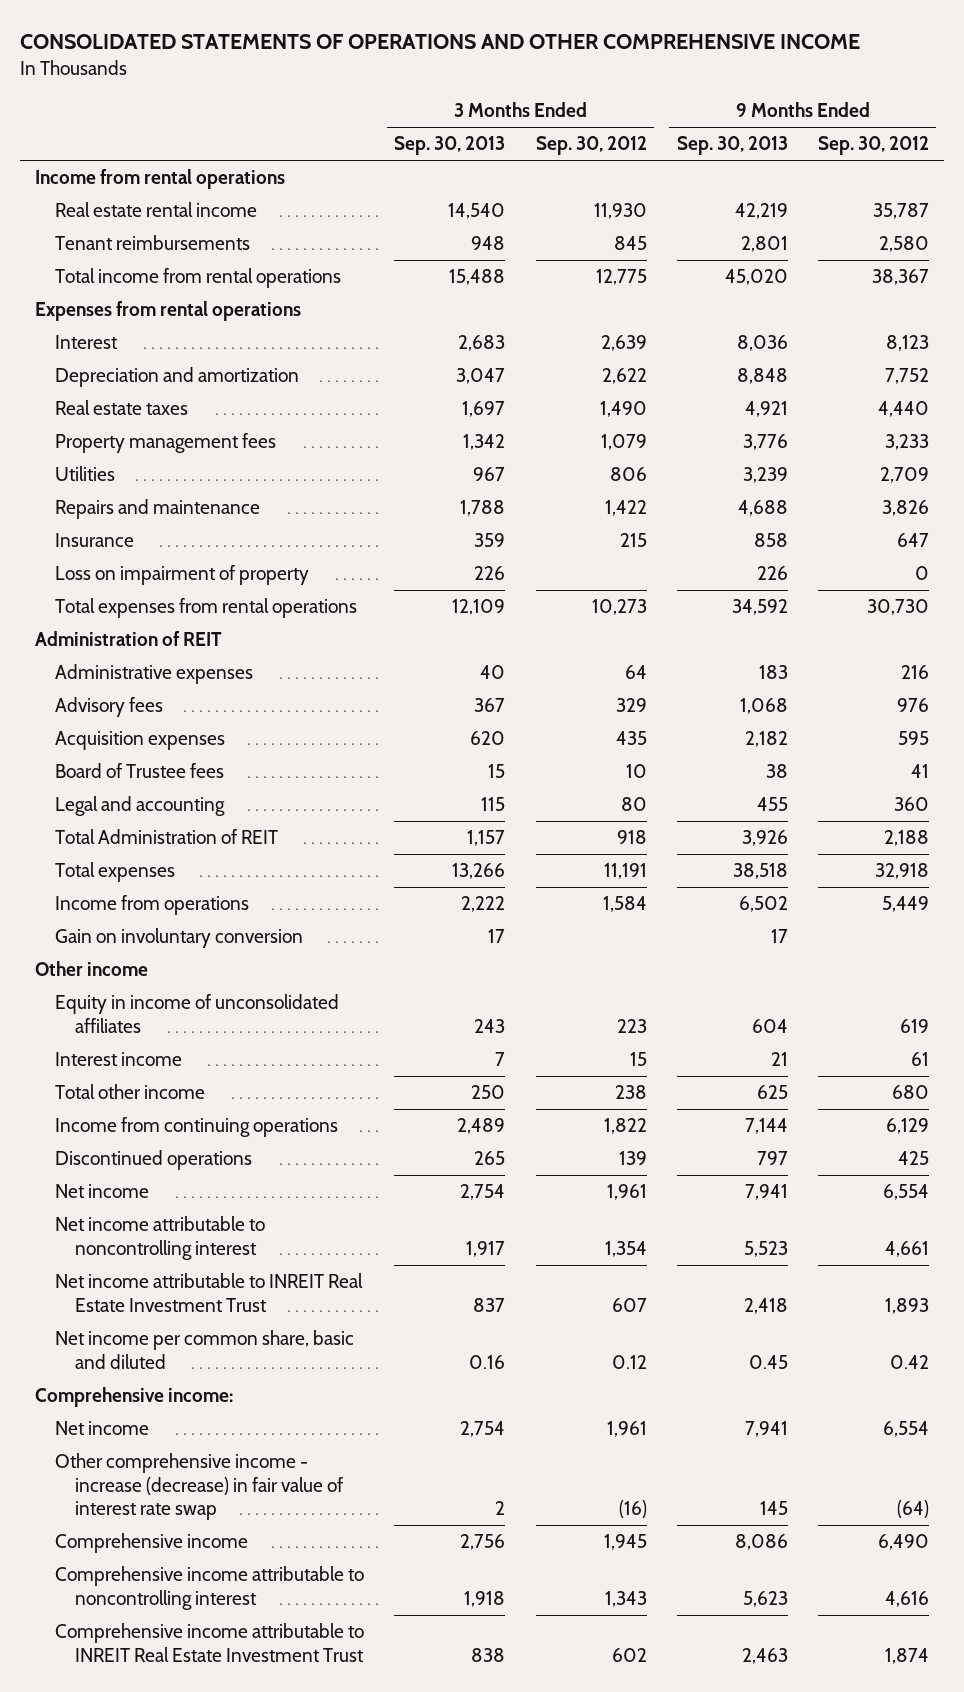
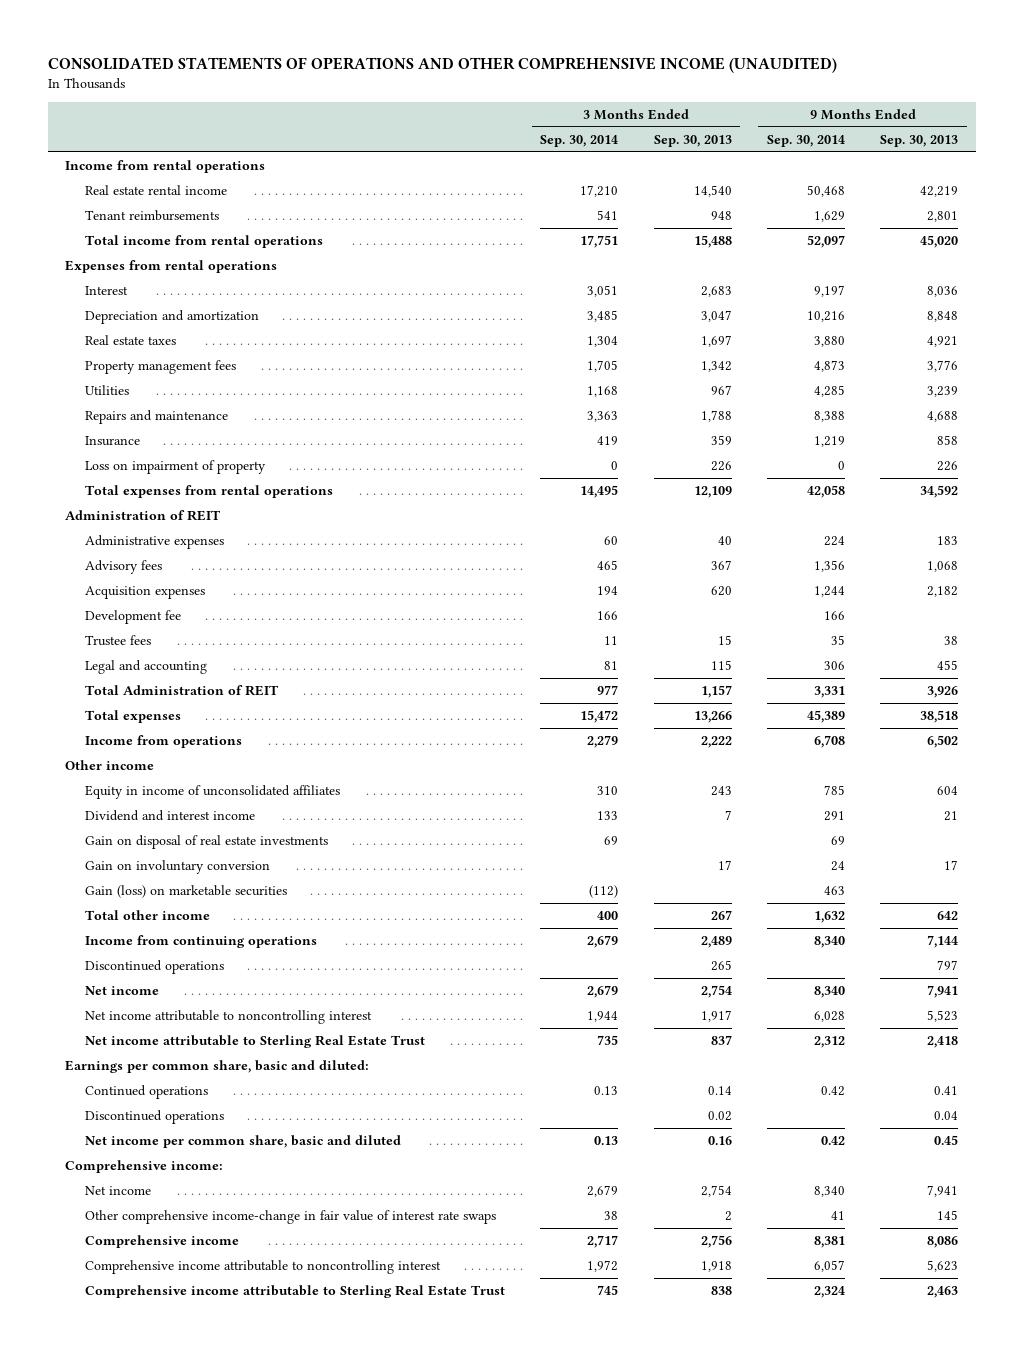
- CONSOLIDATED STATEMENTS OF OPERATIONS AND OTHER COMPREHENSIVE INCOME
+ CONSOLIDATED STATEMENTS OF OPERATIONS AND OTHER COMPREHENSIVE INCOME (UNAUDITED)
- | 3 Months Ended Sep. 30, 2013 | 3 Months Ended Sep. 30, 2012 | 9 Months Ended Sep. 30, 2013 | 9 Months Ended Sep. 30, 2012
+ | 3 Months Ended Sep. 30, 2014 | 3 Months Ended Sep. 30, 2013 | 9 Months Ended Sep. 30, 2014 | 9 Months Ended Sep. 30, 2013
- Board of Trustee fees | 15 | 10 | 38 | 41
+ Development fee | 166 | | 166 |
+ Trustee fees | 11 | 15 | 35 | 38
- Interest income | 7 | 15 | 21 | 61
- Total other income | 250 | 238 | 625 | 680
+ Dividend and interest income | 133 | 7 | 291 | 21
+ Gain on disposal of real estate investments | 69 | | 69 |
moved down: Gain on involuntary conversion | | 17 | 24 | 17
+ Gain (loss) on marketable securities | (112) | | 463 |
+ Total other income | 400 | 267 | 1,632 | 642
- Net income attributable to INREIT Real Estate Investment Trust | 837 | 607 | 2,418 | 1,893
+ Net income attributable to Sterling Real Estate Trust | 735 | 837 | 2,312 | 2,418
+ Earnings per common share, basic and diluted:
+ Continued operations | 0.13 | 0.14 | 0.42 | 0.41
+ Discontinued operations | | 0.02 | | 0.04
- Other comprehensive income - increase (decrease) in fair value of interest rate swap | 2 | (16) | 145 | (64)
+ Other comprehensive income-change in fair value of interest rate swaps | 38 | 2 | 41 | 145
- Comprehensive income attributable to INREIT Real Estate Investment Trust | 838 | 602 | 2,463 | 1,874
+ Comprehensive income attributable to Sterling Real Estate Trust | 745 | 838 | 2,324 | 2,463

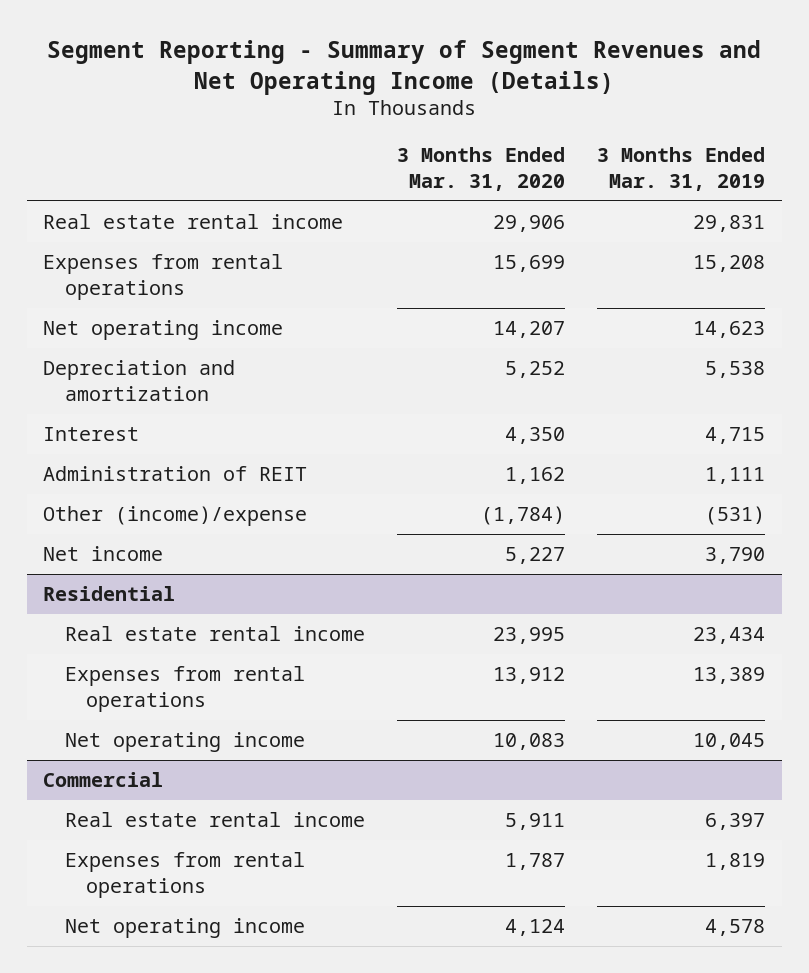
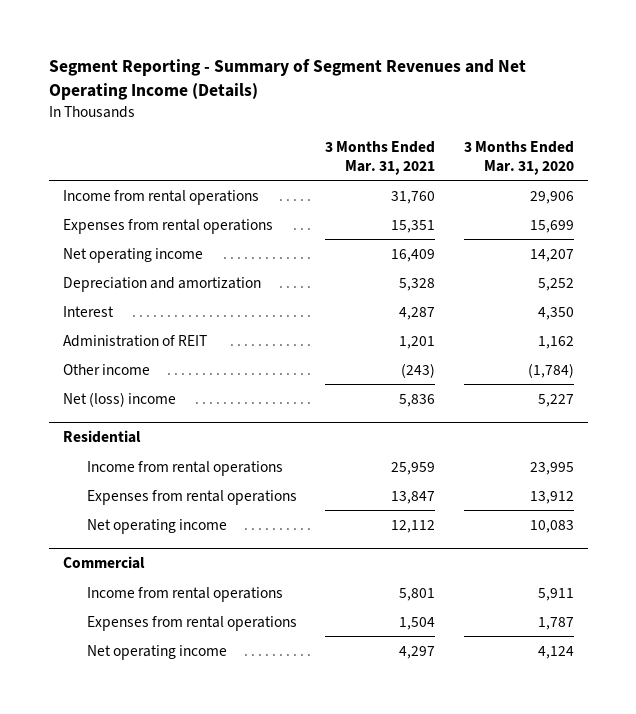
- | 3 Months Ended Mar. 31, 2020 | 3 Months Ended Mar. 31, 2019
+ | 3 Months Ended Mar. 31, 2021 | 3 Months Ended Mar. 31, 2020
- Real estate rental income | 29,906 | 29,831
+ Income from rental operations | 31,760 | 29,906
- Other (income)/expense | (1,784) | (531)
- Net income | 5,227 | 3,790
+ Other income | (243) | (1,784)
+ Net (loss) income | 5,836 | 5,227
@ Residential
- Real estate rental income | 23,995 | 23,434
+ Income from rental operations | 25,959 | 23,995
@ Commercial
- Real estate rental income | 5,911 | 6,397
+ Income from rental operations | 5,801 | 5,911

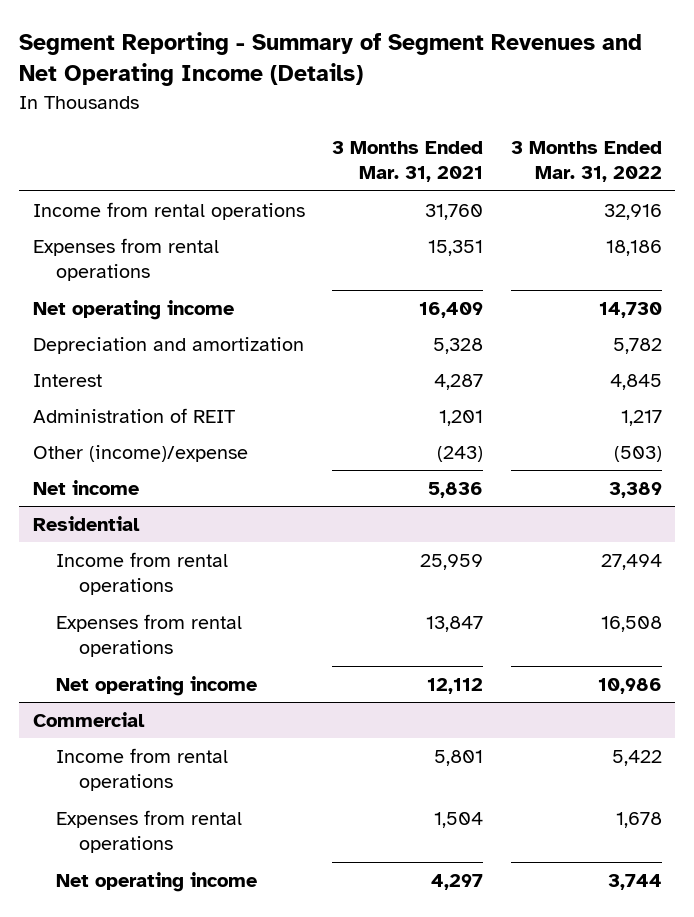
- | 3 Months Ended Mar. 31, 2021 | 3 Months Ended Mar. 31, 2020
+ | 3 Months Ended Mar. 31, 2021 | 3 Months Ended Mar. 31, 2022
- Other income | (243) | (1,784)
- Net (loss) income | 5,836 | 5,227
+ Other (income)/expense | (243) | (503)
+ Net income | 5,836 | 3,389

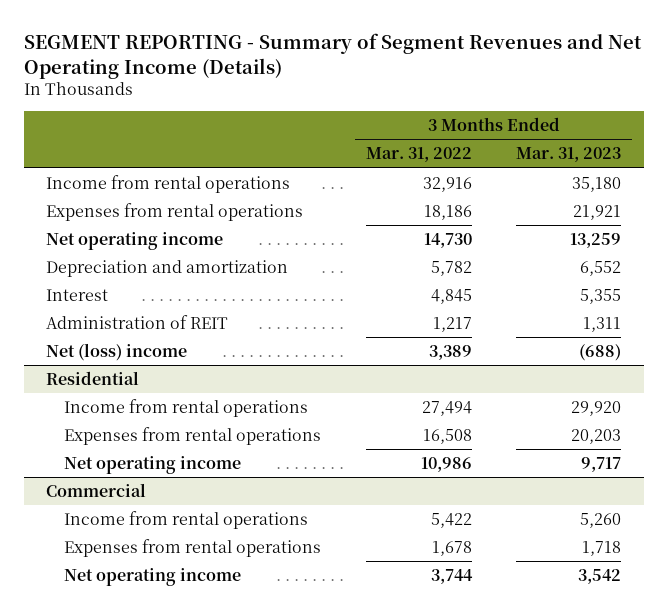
- Segment Reporting - Summary of Segment Revenues and Net Operating Income (Details)
+ SEGMENT REPORTING - Summary of Segment Revenues and Net Operating Income (Details)
- | 3 Months Ended Mar. 31, 2021 | 3 Months Ended Mar. 31, 2022
+ | 3 Months Ended Mar. 31, 2022 | 3 Months Ended Mar. 31, 2023
- Other (income)/expense | (243) | (503)
- Net income | 5,836 | 3,389
+ Net (loss) income | 3,389 | (688)

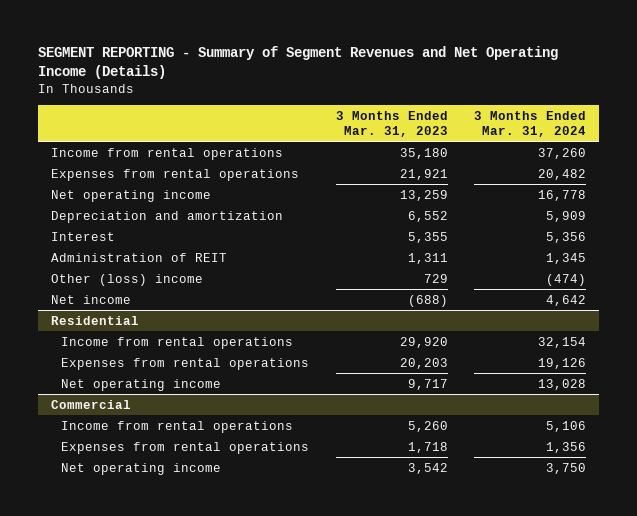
- | 3 Months Ended Mar. 31, 2022 | 3 Months Ended Mar. 31, 2023
+ | 3 Months Ended Mar. 31, 2023 | 3 Months Ended Mar. 31, 2024
- Net (loss) income | 3,389 | (688)
+ Other (loss) income | 729 | (474)
+ Net income | (688) | 4,642

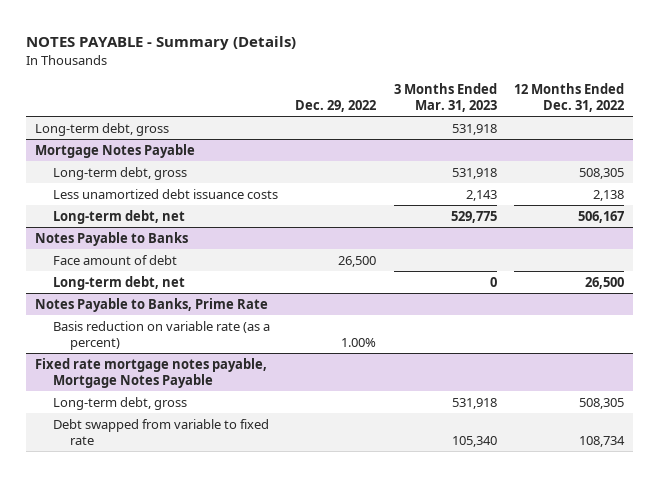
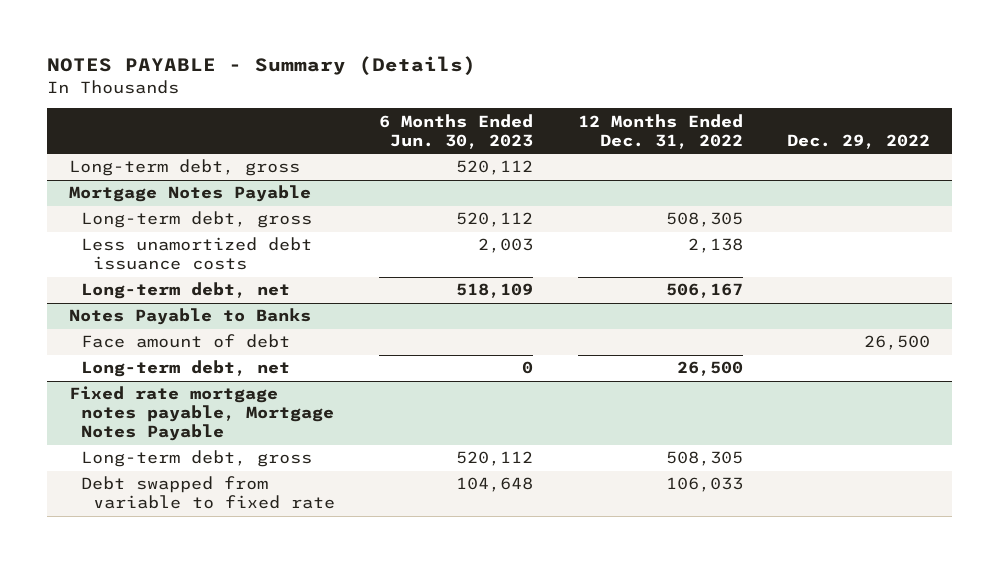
- | Dec. 29, 2022 | 3 Months Ended Mar. 31, 2023 | 12 Months Ended Dec. 31, 2022
+ | 6 Months Ended Jun. 30, 2023 | 12 Months Ended Dec. 31, 2022 | Dec. 29, 2022
- Notes Payable to Banks, Prime Rate
- Basis reduction on variable rate (as a percent) | 1.00% | |
@ Fixed rate mortgage notes payable, Mortgage Notes Payable
- Debt swapped from variable to fixed rate | | 105,340 | 108,734
+ Debt swapped from variable to fixed rate | 104,648 | 106,033 |

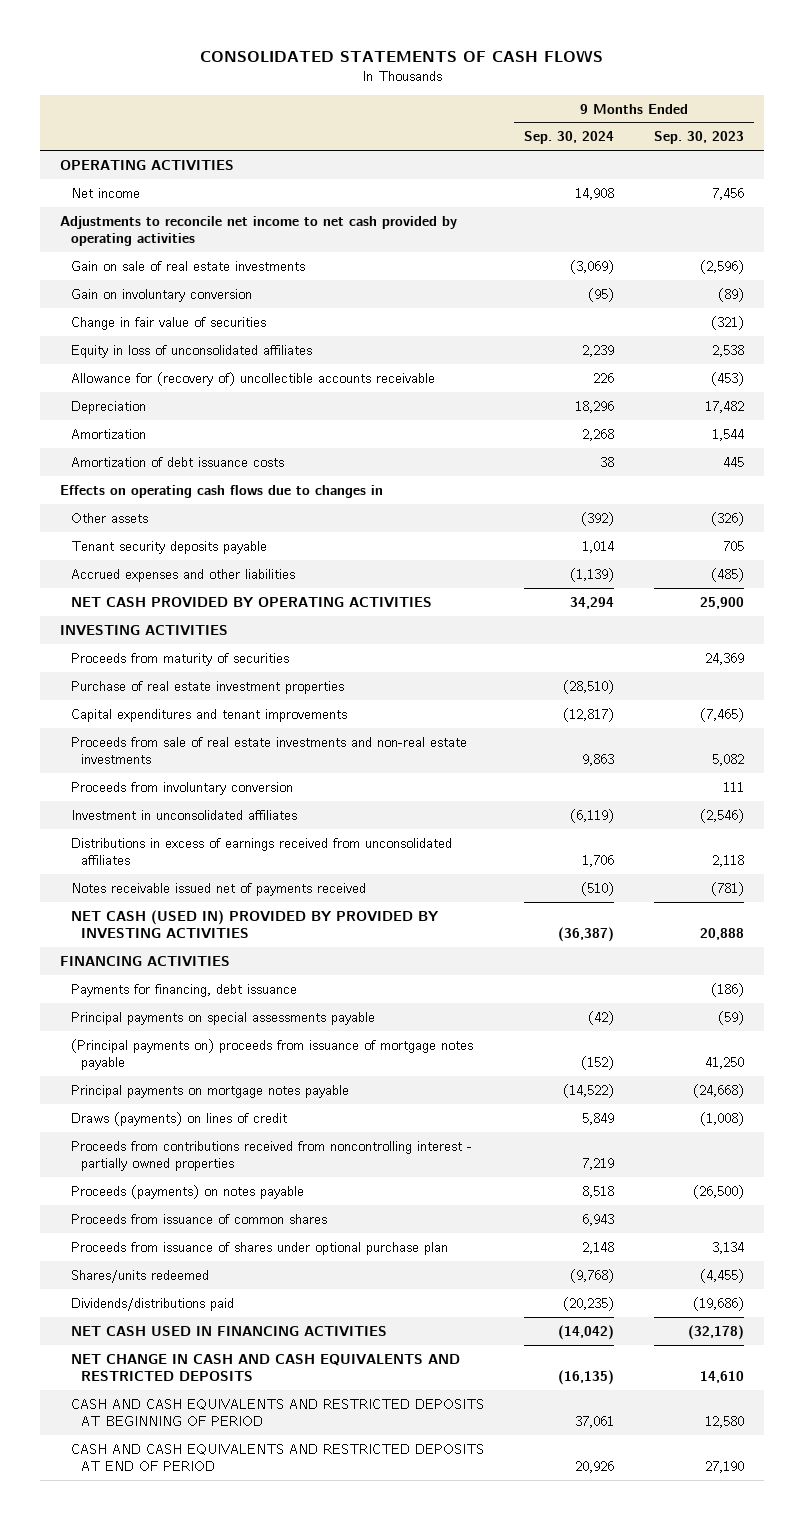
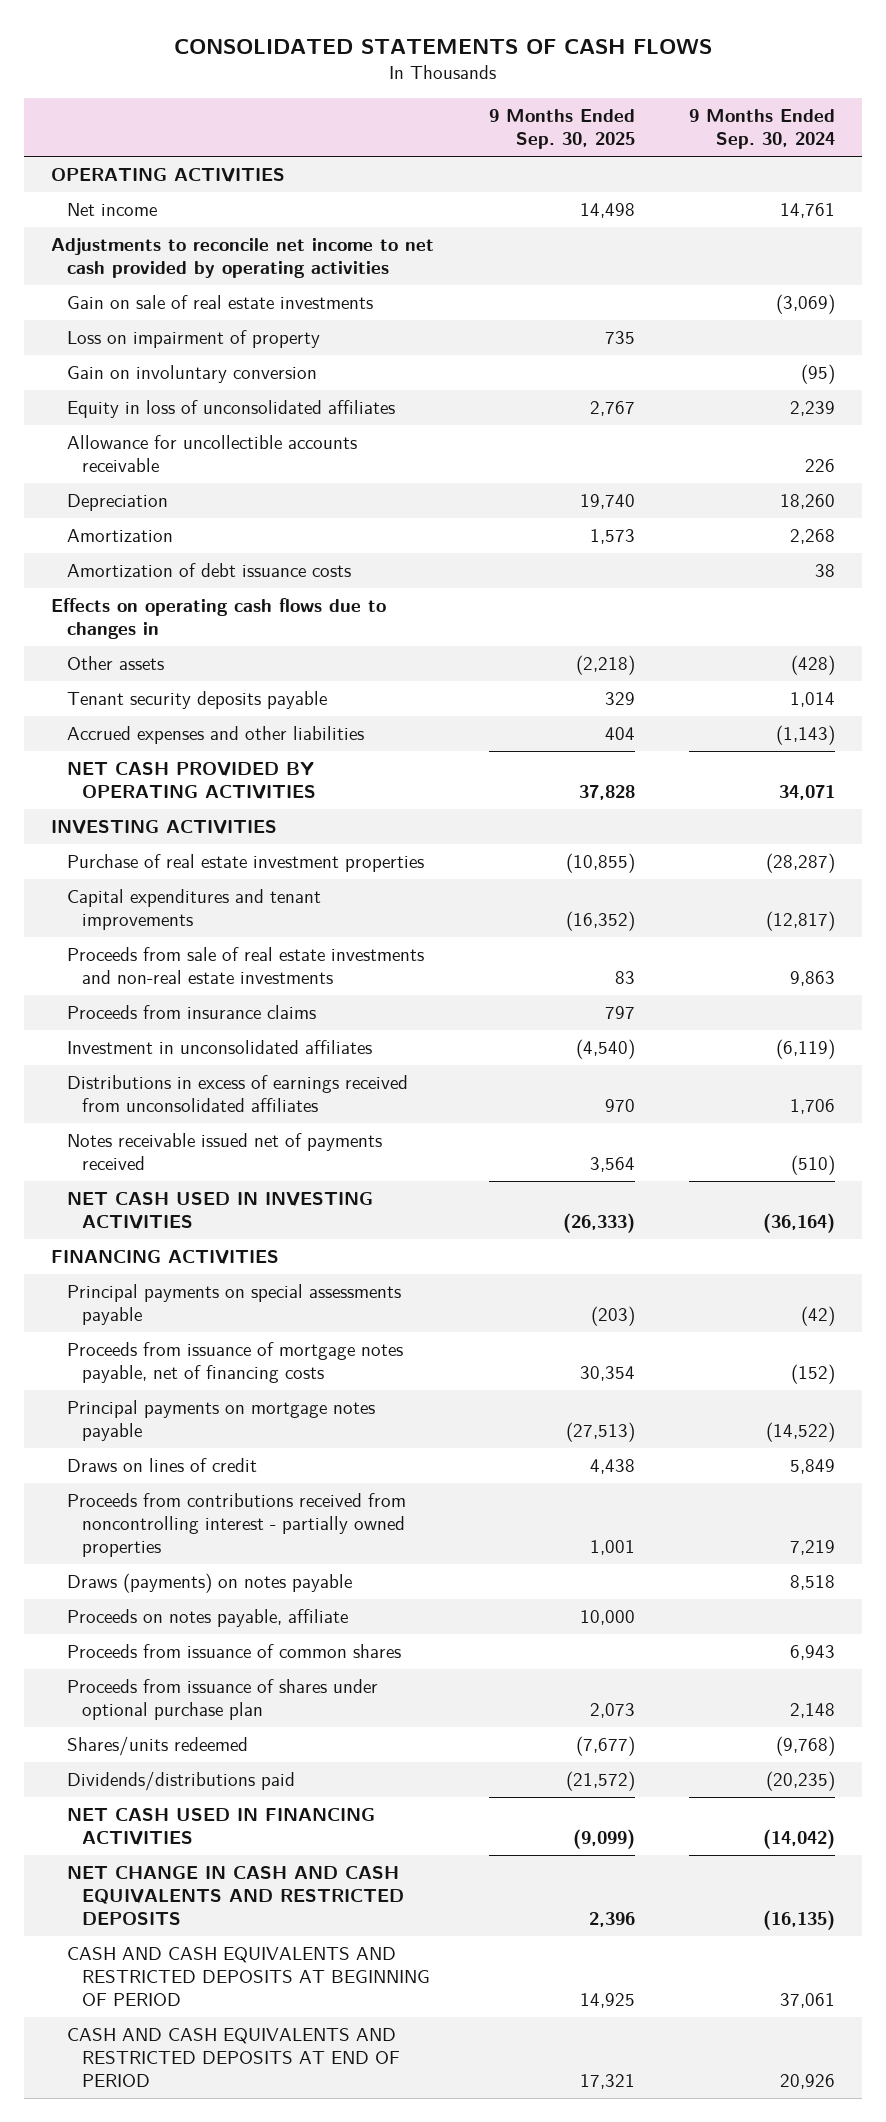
- | 9 Months Ended Sep. 30, 2024 | 9 Months Ended Sep. 30, 2023
+ | 9 Months Ended Sep. 30, 2025 | 9 Months Ended Sep. 30, 2024
- Net income | 14,908 | 7,456
+ Net income | 14,498 | 14,761
+ Loss on impairment of property | 735 |
- Change in fair value of securities | | (321)
- Allowance for (recovery of) uncollectible accounts receivable | 226 | (453)
- Depreciation | 18,296 | 17,482
+ Allowance for uncollectible accounts receivable | | 226
+ Depreciation | 19,740 | 18,260
- Other assets | (392) | (326)
+ Other assets | (2,218) | (428)
- Accrued expenses and other liabilities | (1,139) | (485)
- NET CASH PROVIDED BY OPERATING ACTIVITIES | 34,294 | 25,900
+ Accrued expenses and other liabilities | 404 | (1,143)
+ NET CASH PROVIDED BY OPERATING ACTIVITIES | 37,828 | 34,071
- Proceeds from maturity of securities | | 24,369
- Purchase of real estate investment properties | (28,510) |
+ Purchase of real estate investment properties | (10,855) | (28,287)
- Proceeds from involuntary conversion | | 111
+ Proceeds from insurance claims | 797 |
- NET CASH (USED IN) PROVIDED BY PROVIDED BY INVESTING ACTIVITIES | (36,387) | 20,888
+ NET CASH USED IN INVESTING ACTIVITIES | (26,333) | (36,164)
- Payments for financing, debt issuance | | (186)
- (Principal payments on) proceeds from issuance of mortgage notes payable | (152) | 41,250
+ Proceeds from issuance of mortgage notes payable, net of financing costs | 30,354 | (152)
- Draws (payments) on lines of credit | 5,849 | (1,008)
+ Draws on lines of credit | 4,438 | 5,849
- Proceeds (payments) on notes payable | 8,518 | (26,500)
+ Draws (payments) on notes payable | | 8,518
+ Proceeds on notes payable, affiliate | 10,000 |

